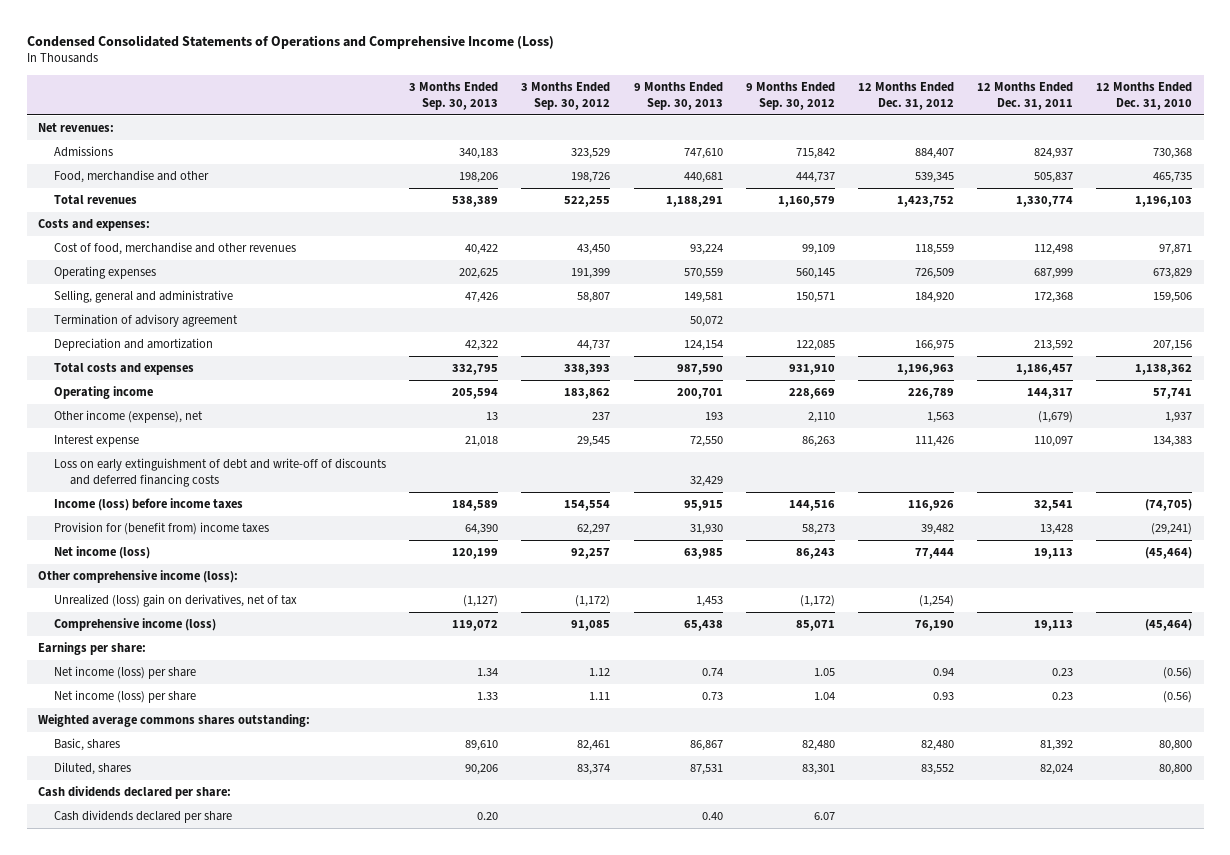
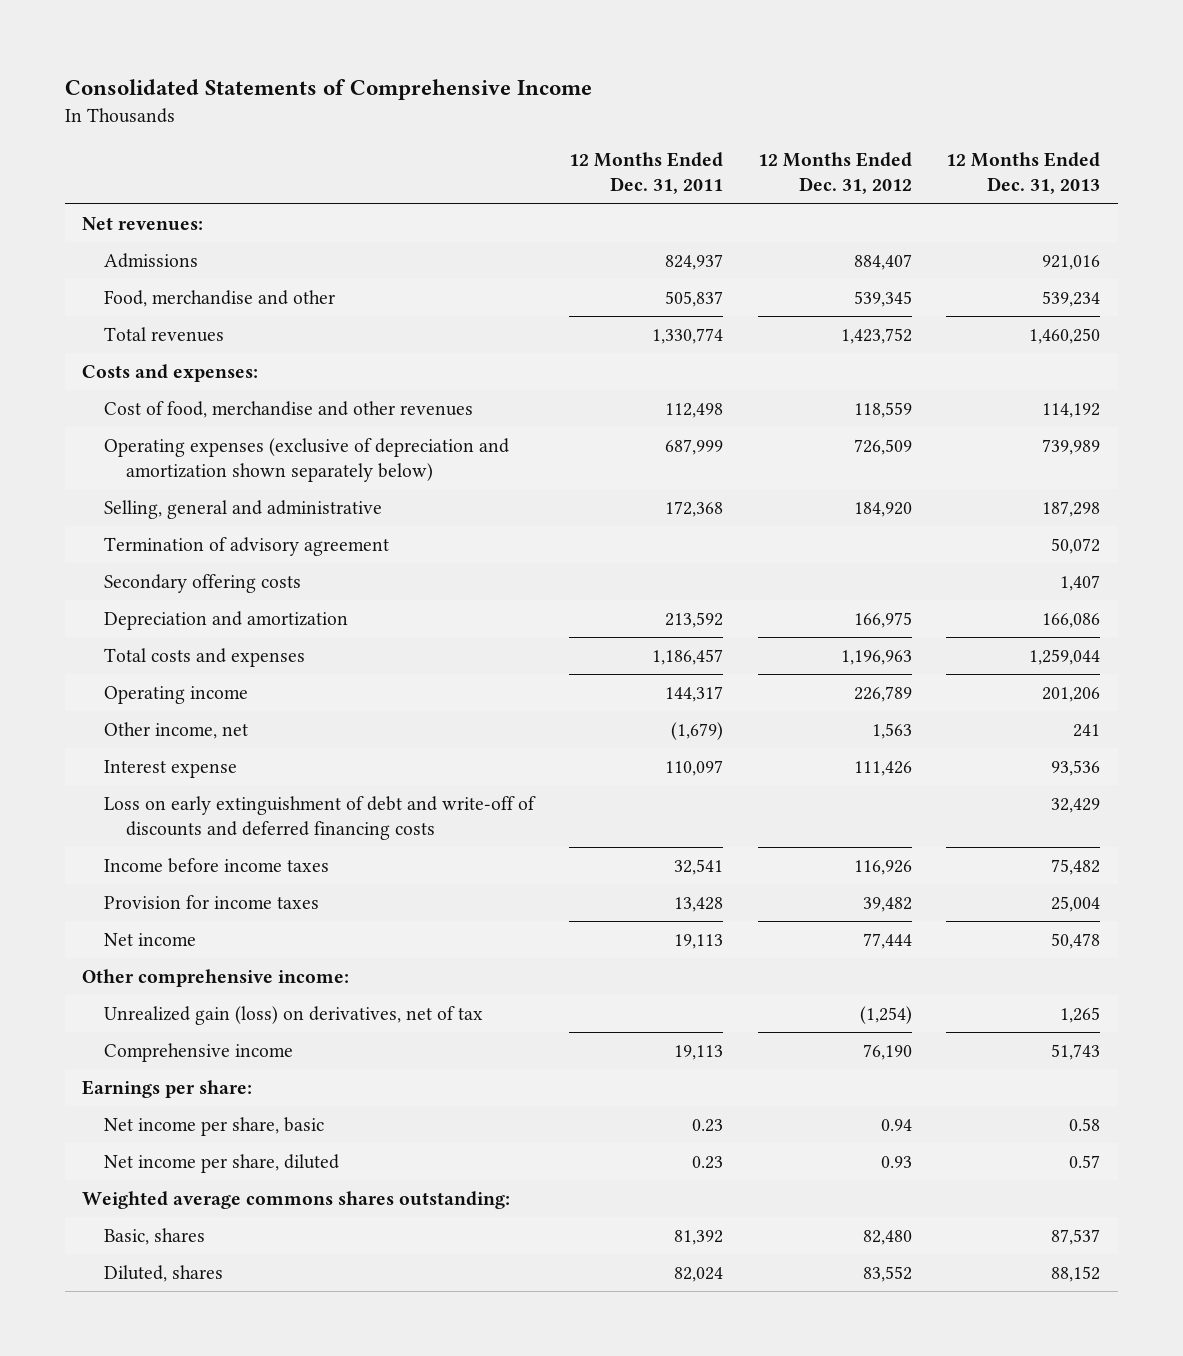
- Condensed Consolidated Statements of Operations and Comprehensive Income (Loss)
+ Consolidated Statements of Comprehensive Income
- | 3 Months Ended Sep. 30, 2013 | 3 Months Ended Sep. 30, 2012 | 9 Months Ended Sep. 30, 2013 | 9 Months Ended Sep. 30, 2012 | 12 Months Ended Dec. 31, 2012 | 12 Months Ended Dec. 31, 2011 | 12 Months Ended Dec. 31, 2010
+ | 12 Months Ended Dec. 31, 2011 | 12 Months Ended Dec. 31, 2012 | 12 Months Ended Dec. 31, 2013
- Operating expenses | 202,625 | 191,399 | 570,559 | 560,145 | 726,509 | 687,999 | 673,829
+ Operating expenses (exclusive of depreciation and amortization shown separately below) | 687,999 | 726,509 | 739,989
+ Secondary offering costs | | | 1,407
- Other income (expense), net | 13 | 237 | 193 | 2,110 | 1,563 | (1,679) | 1,937
+ Other income, net | (1,679) | 1,563 | 241
- Income (loss) before income taxes | 184,589 | 154,554 | 95,915 | 144,516 | 116,926 | 32,541 | (74,705)
- Provision for (benefit from) income taxes | 64,390 | 62,297 | 31,930 | 58,273 | 39,482 | 13,428 | (29,241)
- Net income (loss) | 120,199 | 92,257 | 63,985 | 86,243 | 77,444 | 19,113 | (45,464)
- Other comprehensive income (loss):
- Unrealized (loss) gain on derivatives, net of tax | (1,127) | (1,172) | 1,453 | (1,172) | (1,254) | |
- Comprehensive income (loss) | 119,072 | 91,085 | 65,438 | 85,071 | 76,190 | 19,113 | (45,464)
+ Income before income taxes | 32,541 | 116,926 | 75,482
+ Provision for income taxes | 13,428 | 39,482 | 25,004
+ Net income | 19,113 | 77,444 | 50,478
+ Other comprehensive income:
+ Unrealized gain (loss) on derivatives, net of tax | | (1,254) | 1,265
+ Comprehensive income | 19,113 | 76,190 | 51,743
- Net income (loss) per share | 1.34 | 1.12 | 0.74 | 1.05 | 0.94 | 0.23 | (0.56)
- Net income (loss) per share | 1.33 | 1.11 | 0.73 | 1.04 | 0.93 | 0.23 | (0.56)
+ Net income per share, basic | 0.23 | 0.94 | 0.58
+ Net income per share, diluted | 0.23 | 0.93 | 0.57
- Cash dividends declared per share:
- Cash dividends declared per share | 0.20 | | 0.40 | 6.07 | | |

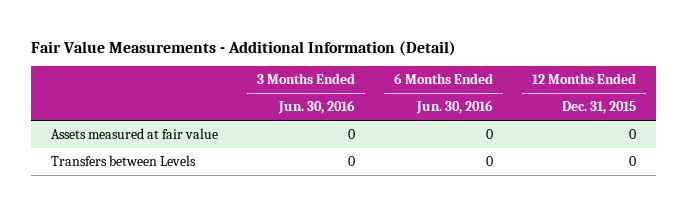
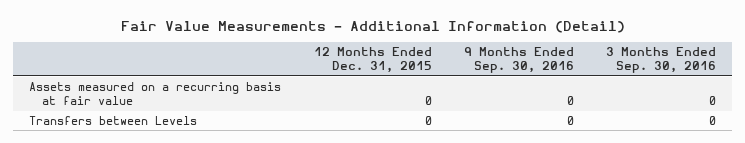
- | 3 Months Ended Jun. 30, 2016 | 6 Months Ended Jun. 30, 2016 | 12 Months Ended Dec. 31, 2015
+ | 12 Months Ended Dec. 31, 2015 | 9 Months Ended Sep. 30, 2016 | 3 Months Ended Sep. 30, 2016
- Assets measured at fair value | 0 | 0 | 0
+ Assets measured on a recurring basis at fair value | 0 | 0 | 0

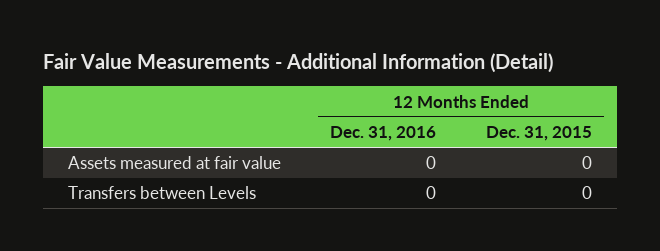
- | 12 Months Ended Dec. 31, 2015 | 9 Months Ended Sep. 30, 2016 | 3 Months Ended Sep. 30, 2016
+ | 12 Months Ended Dec. 31, 2016 | 12 Months Ended Dec. 31, 2015
- Assets measured on a recurring basis at fair value | 0 | 0 | 0
+ Assets measured at fair value | 0 | 0

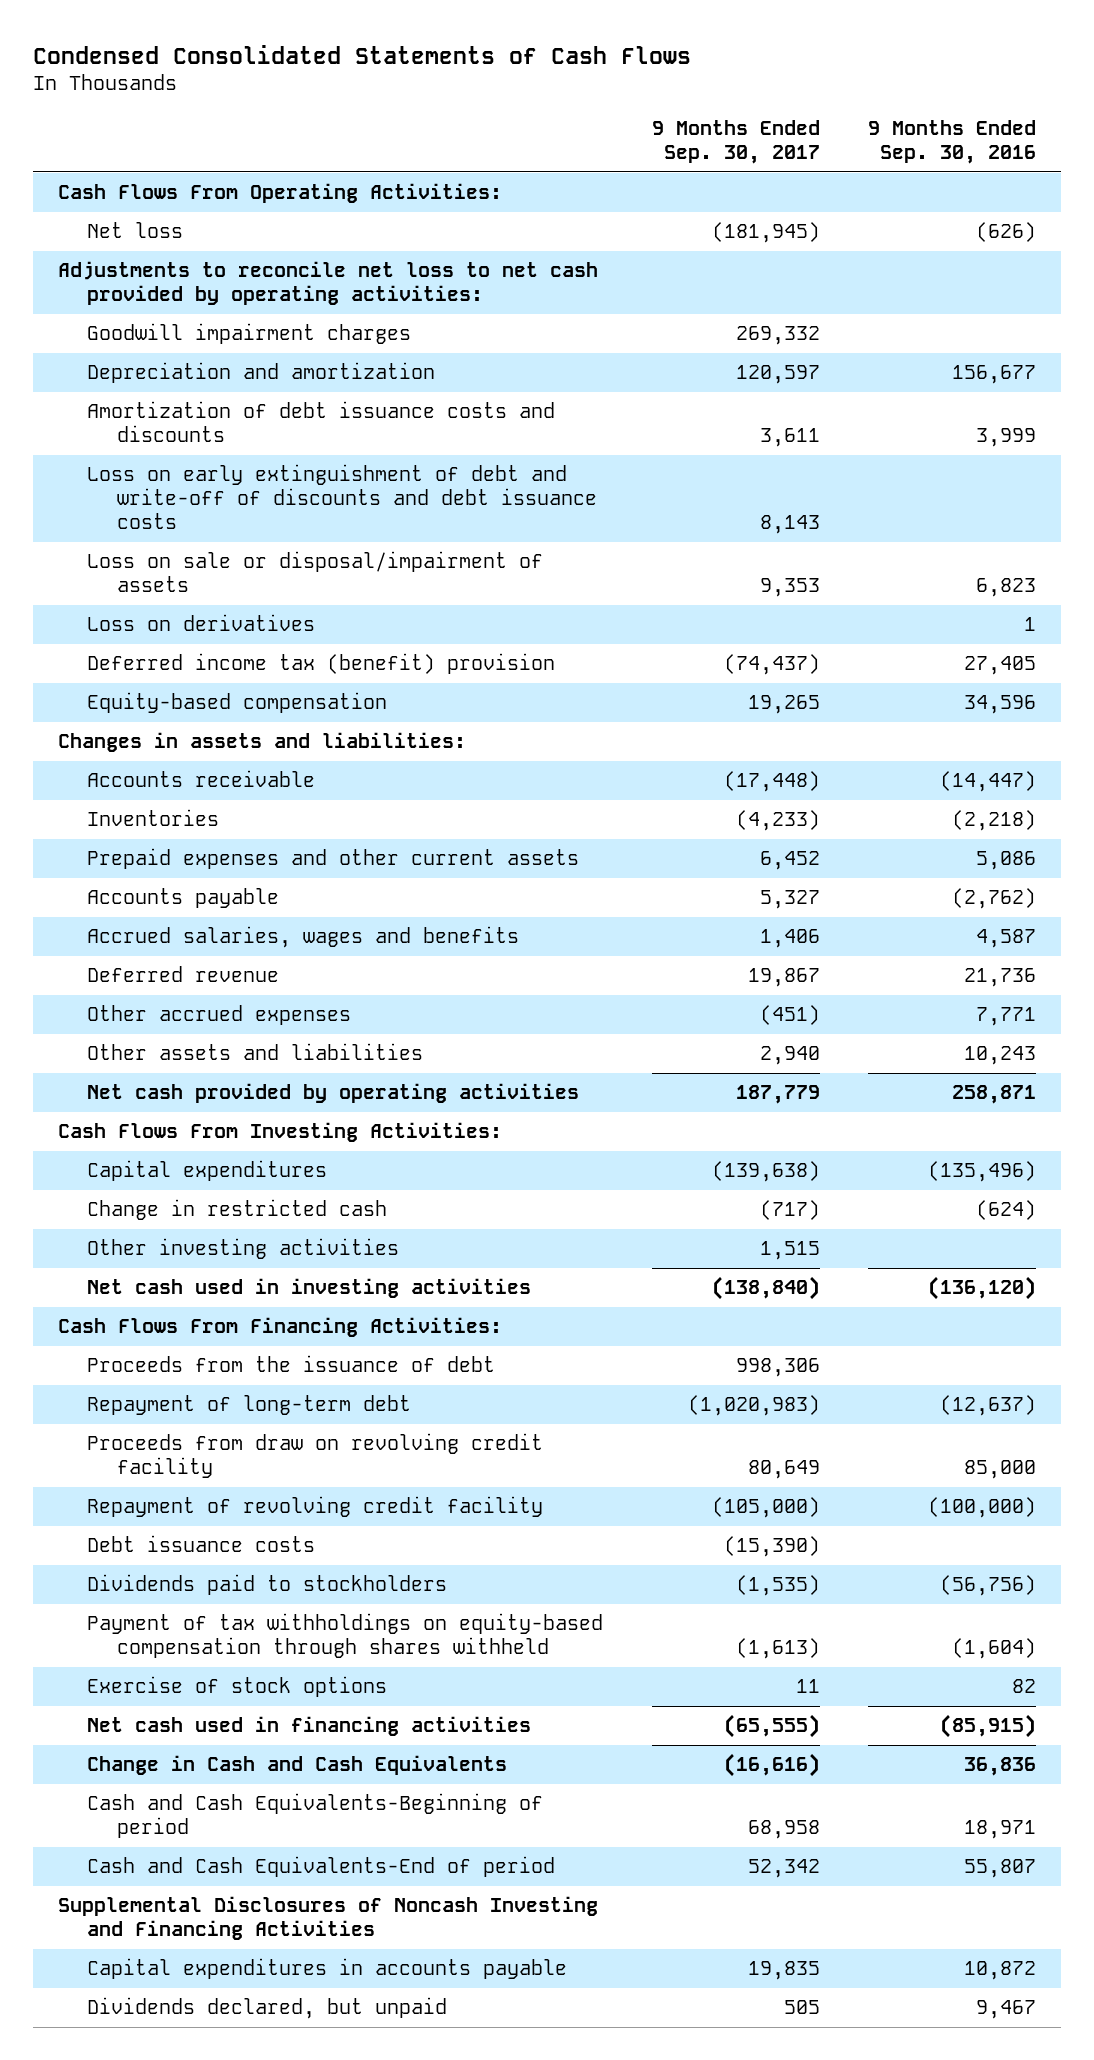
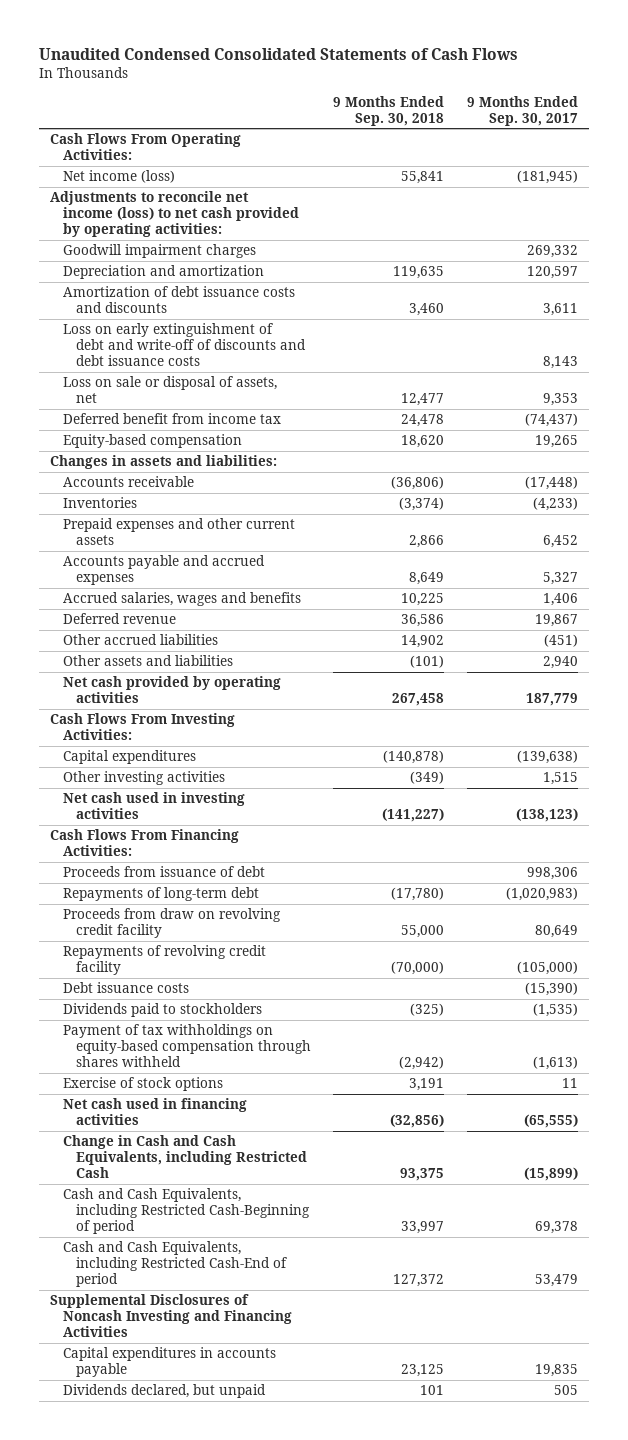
- Condensed Consolidated Statements of Cash Flows
+ Unaudited Condensed Consolidated Statements of Cash Flows
- | 9 Months Ended Sep. 30, 2017 | 9 Months Ended Sep. 30, 2016
+ | 9 Months Ended Sep. 30, 2018 | 9 Months Ended Sep. 30, 2017
- Net loss | (181,945) | (626)
- Adjustments to reconcile net loss to net cash provided by operating activities:
+ Net income (loss) | 55,841 | (181,945)
+ Adjustments to reconcile net income (loss) to net cash provided by operating activities:
- Loss on sale or disposal/impairment of assets | 9,353 | 6,823
- Loss on derivatives | | 1
- Deferred income tax (benefit) provision | (74,437) | 27,405
+ Loss on sale or disposal of assets, net | 12,477 | 9,353
+ Deferred benefit from income tax | 24,478 | (74,437)
- Accounts payable | 5,327 | (2,762)
+ Accounts payable and accrued expenses | 8,649 | 5,327
- Other accrued expenses | (451) | 7,771
+ Other accrued liabilities | 14,902 | (451)
- Change in restricted cash | (717) | (624)
- Net cash used in investing activities | (138,840) | (136,120)
+ Net cash used in investing activities | (141,227) | (138,123)
- Proceeds from the issuance of debt | 998,306 |
- Repayment of long-term debt | (1,020,983) | (12,637)
+ Proceeds from issuance of debt | | 998,306
+ Repayments of long-term debt | (17,780) | (1,020,983)
- Repayment of revolving credit facility | (105,000) | (100,000)
+ Repayments of revolving credit facility | (70,000) | (105,000)
- Change in Cash and Cash Equivalents | (16,616) | 36,836
- Cash and Cash Equivalents-Beginning of period | 68,958 | 18,971
- Cash and Cash Equivalents-End of period | 52,342 | 55,807
+ Change in Cash and Cash Equivalents, including Restricted Cash | 93,375 | (15,899)
+ Cash and Cash Equivalents, including Restricted Cash-Beginning of period | 33,997 | 69,378
+ Cash and Cash Equivalents, including Restricted Cash-End of period | 127,372 | 53,479

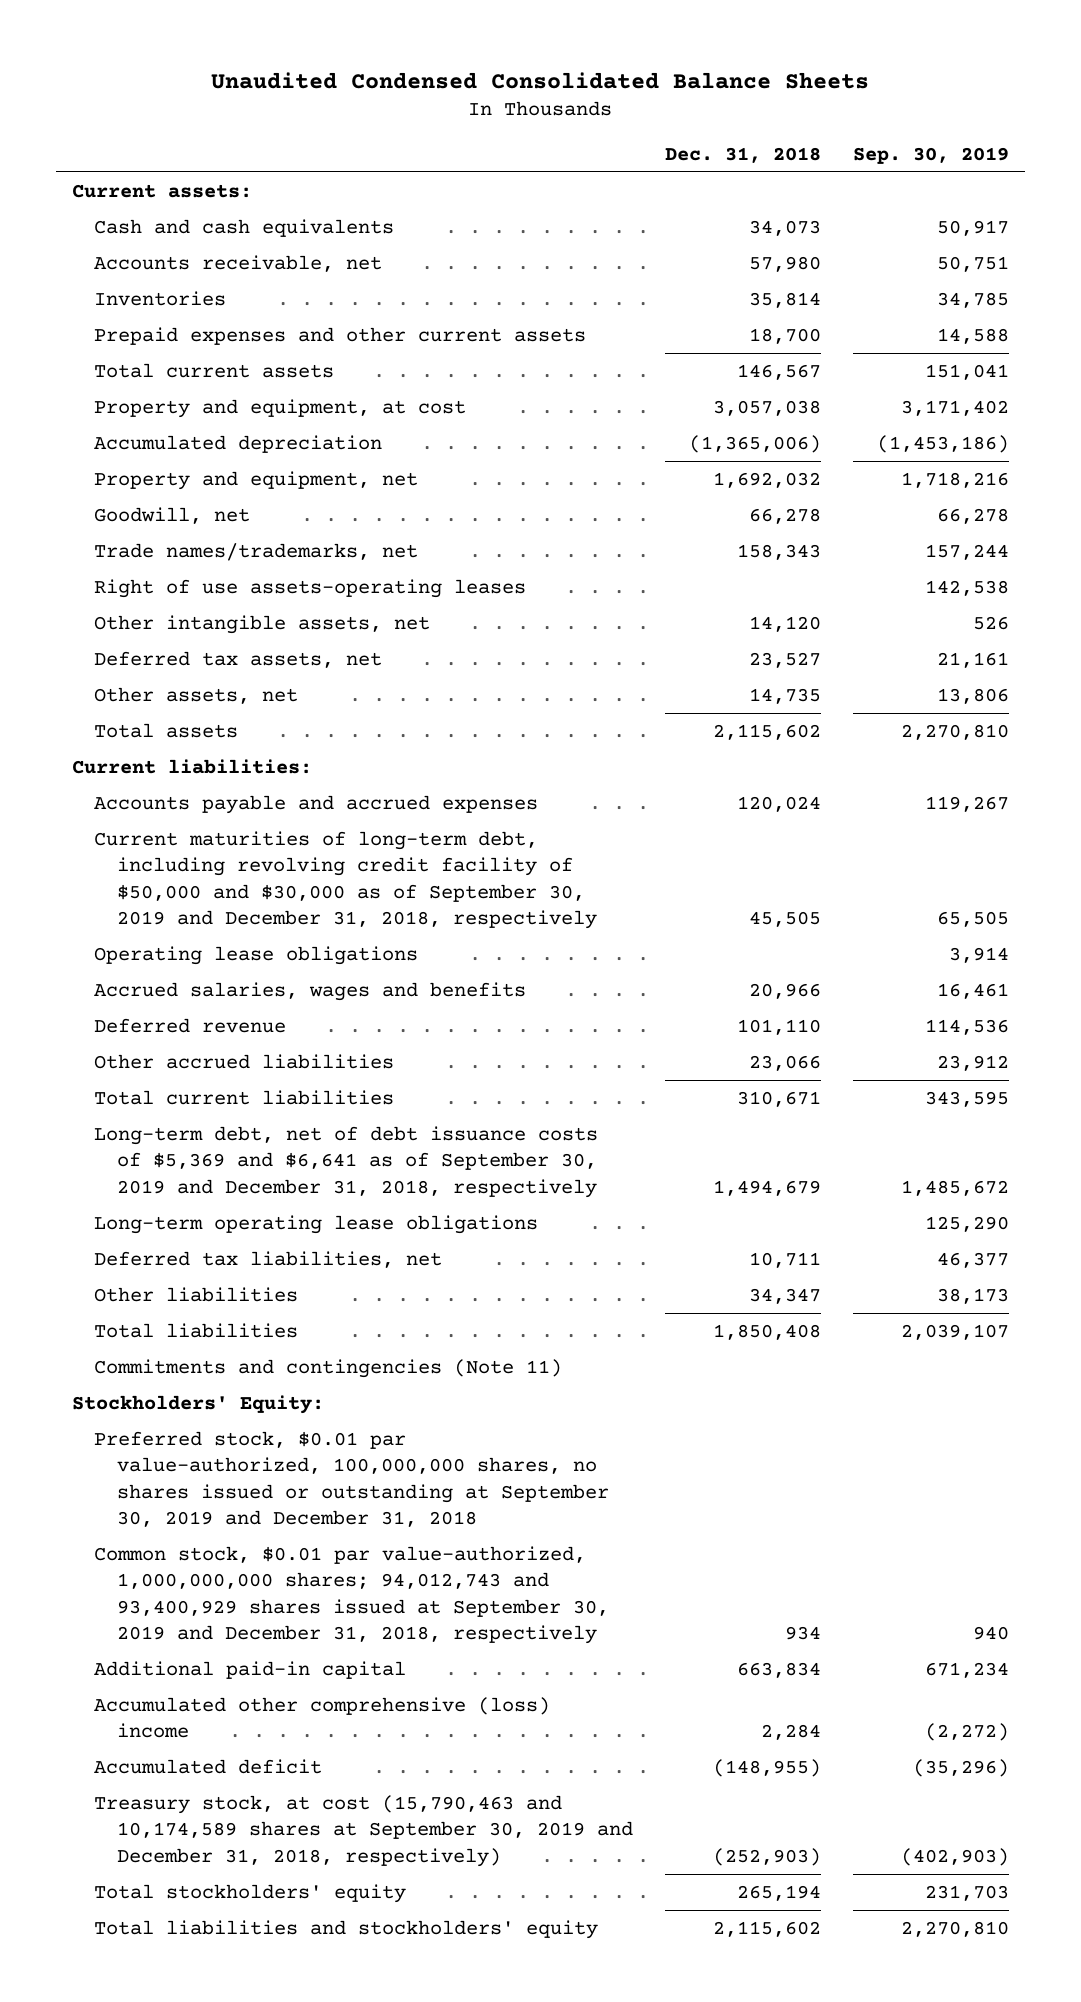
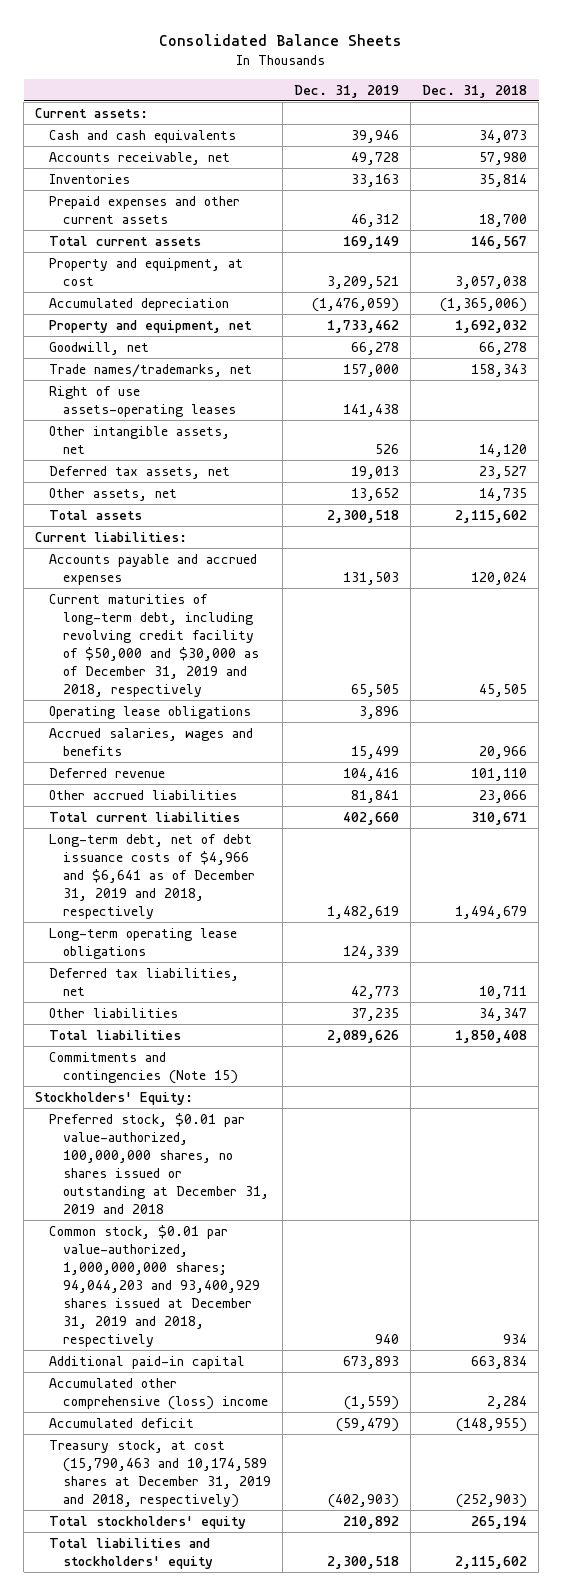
- Unaudited Condensed Consolidated Balance Sheets
+ Consolidated Balance Sheets
- | Dec. 31, 2018 | Sep. 30, 2019
+ | Dec. 31, 2019 | Dec. 31, 2018
- Current maturities of long-term debt, including revolving credit facility of $50,000 and $30,000 as of September 30, 2019 and December 31, 2018, respectively | 45,505 | 65,505
+ Current maturities of long-term debt, including revolving credit facility of $50,000 and $30,000 as of December 31, 2019 and 2018, respectively | 65,505 | 45,505
- Long-term debt, net of debt issuance costs of $5,369 and $6,641 as of September 30, 2019 and December 31, 2018, respectively | 1,494,679 | 1,485,672
+ Long-term debt, net of debt issuance costs of $4,966 and $6,641 as of December 31, 2019 and 2018, respectively | 1,482,619 | 1,494,679
- Commitments and contingencies (Note 11)
+ Commitments and contingencies (Note 15)
- Preferred stock, $0.01 par value-authorized, 100,000,000 shares, no shares issued or outstanding at September 30, 2019 and December 31, 2018
- Common stock, $0.01 par value-authorized, 1,000,000,000 shares; 94,012,743 and 93,400,929 shares issued at September 30, 2019 and December 31, 2018, respectively | 934 | 940
+ Preferred stock, $0.01 par value-authorized, 100,000,000 shares, no shares issued or outstanding at December 31, 2019 and 2018
+ Common stock, $0.01 par value-authorized, 1,000,000,000 shares; 94,044,203 and 93,400,929 shares issued at December 31, 2019 and 2018, respectively | 940 | 934
- Treasury stock, at cost (15,790,463 and 10,174,589 shares at September 30, 2019 and December 31, 2018, respectively) | (252,903) | (402,903)
+ Treasury stock, at cost (15,790,463 and 10,174,589 shares at December 31, 2019 and 2018, respectively) | (402,903) | (252,903)

